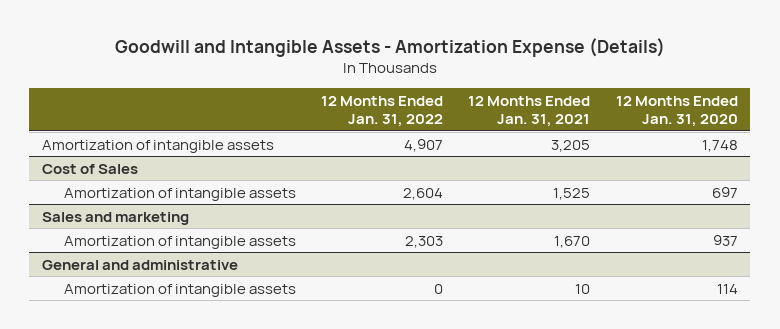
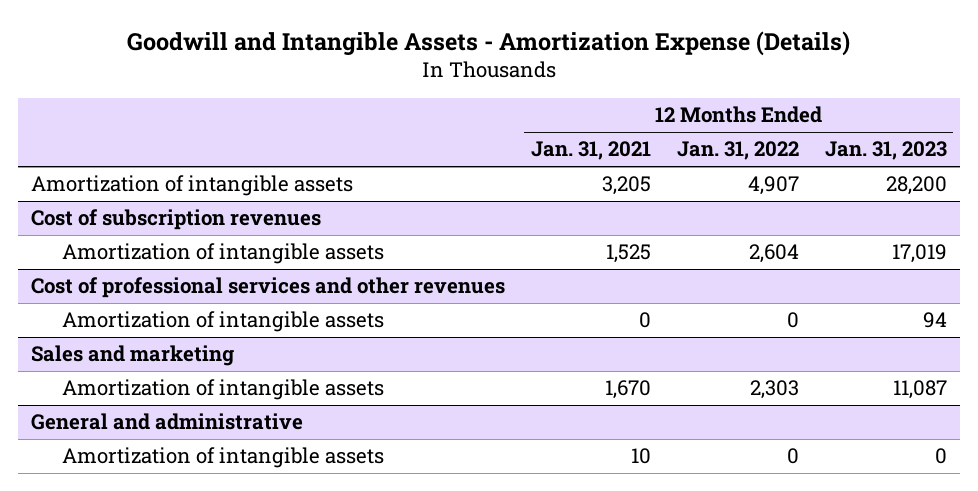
- | 12 Months Ended Jan. 31, 2022 | 12 Months Ended Jan. 31, 2021 | 12 Months Ended Jan. 31, 2020
+ | 12 Months Ended Jan. 31, 2021 | 12 Months Ended Jan. 31, 2022 | 12 Months Ended Jan. 31, 2023
- Cost of Sales
+ Cost of subscription revenues
+ Cost of professional services and other revenues
+ Amortization of intangible assets | 0 | 0 | 94

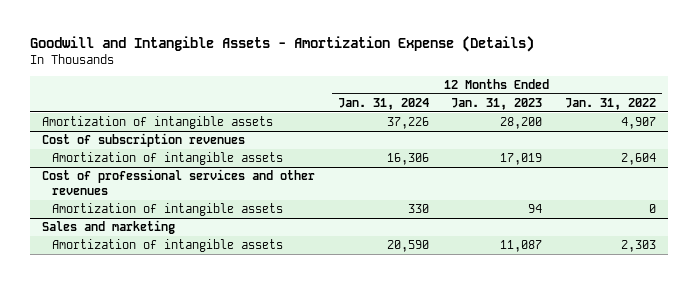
- | 12 Months Ended Jan. 31, 2021 | 12 Months Ended Jan. 31, 2022 | 12 Months Ended Jan. 31, 2023
+ | 12 Months Ended Jan. 31, 2024 | 12 Months Ended Jan. 31, 2023 | 12 Months Ended Jan. 31, 2022
- General and administrative
- Amortization of intangible assets | 10 | 0 | 0

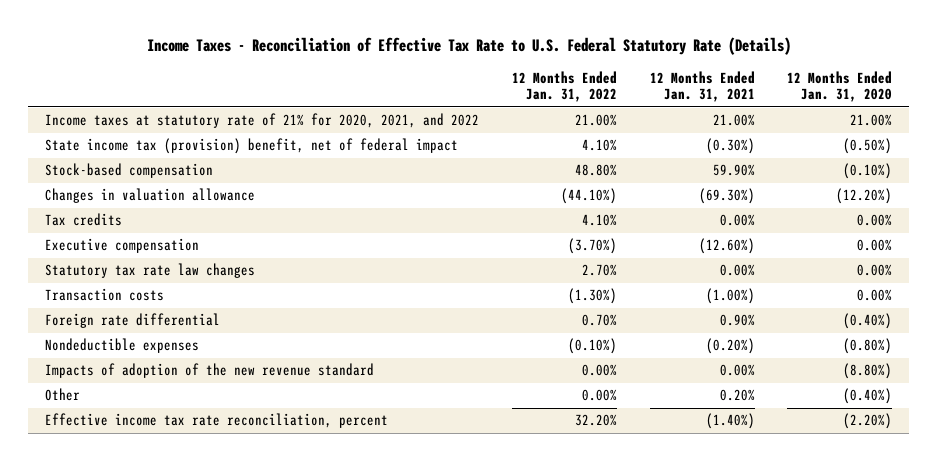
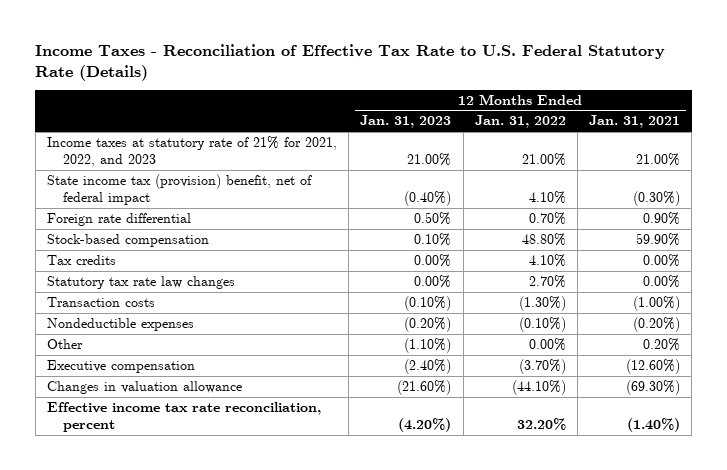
- | 12 Months Ended Jan. 31, 2022 | 12 Months Ended Jan. 31, 2021 | 12 Months Ended Jan. 31, 2020
+ | 12 Months Ended Jan. 31, 2023 | 12 Months Ended Jan. 31, 2022 | 12 Months Ended Jan. 31, 2021
- Income taxes at statutory rate of 21% for 2020, 2021, and 2022 | 21.00% | 21.00% | 21.00%
+ Income taxes at statutory rate of 21% for 2021, 2022, and 2023 | 21.00% | 21.00% | 21.00%
moved up: Foreign rate differential | 0.50% | 0.70% | 0.90%
- Impacts of adoption of the new revenue standard | 0.00% | 0.00% | (8.80%)
moved down: Executive compensation | (2.40%) | (3.70%) | (12.60%)
moved down: Changes in valuation allowance | (21.60%) | (44.10%) | (69.30%)

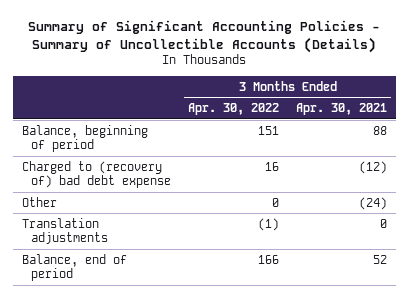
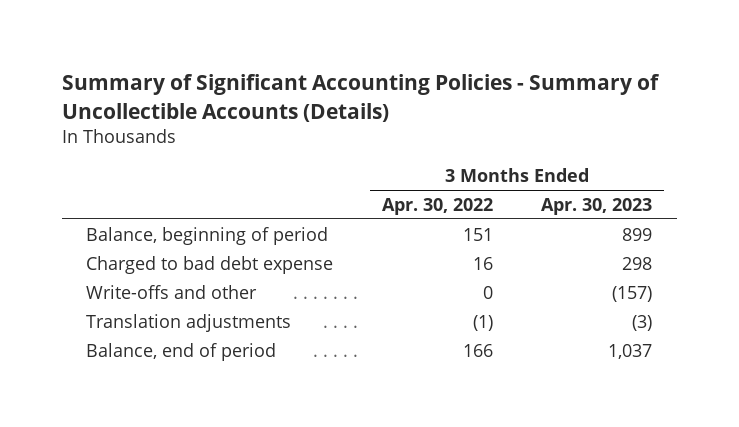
- | 3 Months Ended Apr. 30, 2022 | 3 Months Ended Apr. 30, 2021
+ | 3 Months Ended Apr. 30, 2022 | 3 Months Ended Apr. 30, 2023
- Charged to (recovery of) bad debt expense | 16 | (12)
- Other | 0 | (24)
+ Charged to bad debt expense | 16 | 298
+ Write-offs and other | 0 | (157)

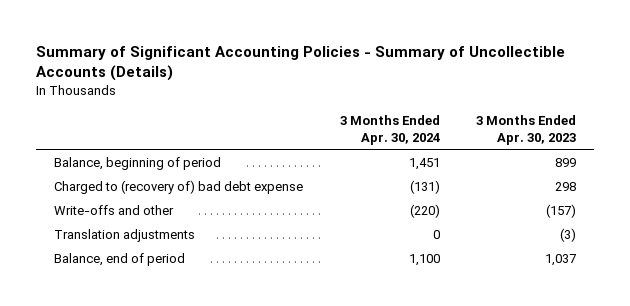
- | 3 Months Ended Apr. 30, 2022 | 3 Months Ended Apr. 30, 2023
+ | 3 Months Ended Apr. 30, 2024 | 3 Months Ended Apr. 30, 2023
- Charged to bad debt expense | 16 | 298
+ Charged to (recovery of) bad debt expense | (131) | 298

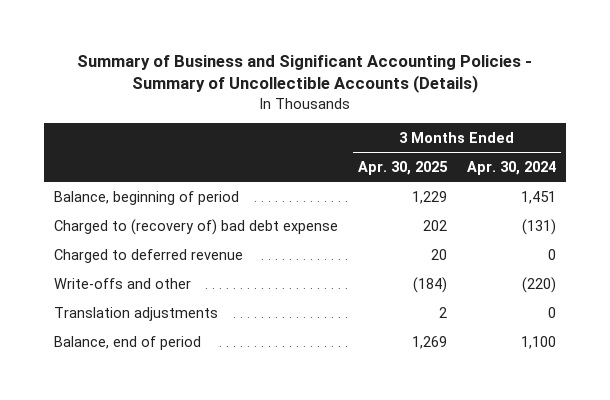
- Summary of Significant Accounting Policies - Summary of Uncollectible Accounts (Details)
+ Summary of Business and Significant Accounting Policies - Summary of Uncollectible Accounts (Details)
- | 3 Months Ended Apr. 30, 2024 | 3 Months Ended Apr. 30, 2023
+ | 3 Months Ended Apr. 30, 2025 | 3 Months Ended Apr. 30, 2024
+ Charged to deferred revenue | 20 | 0

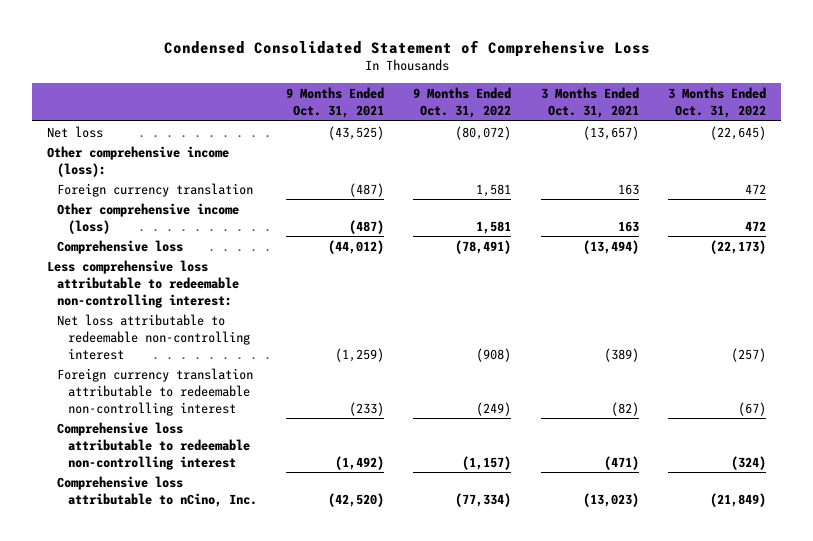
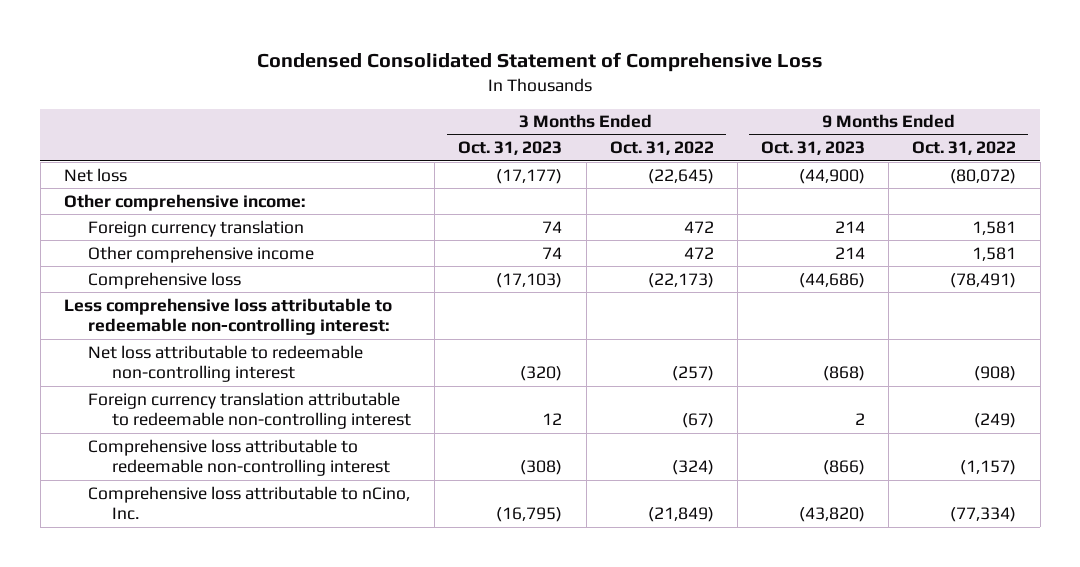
- | 9 Months Ended Oct. 31, 2021 | 9 Months Ended Oct. 31, 2022 | 3 Months Ended Oct. 31, 2021 | 3 Months Ended Oct. 31, 2022
+ | 3 Months Ended Oct. 31, 2023 | 3 Months Ended Oct. 31, 2022 | 9 Months Ended Oct. 31, 2023 | 9 Months Ended Oct. 31, 2022
- Other comprehensive income (loss):
+ Other comprehensive income:
- Other comprehensive income (loss) | (487) | 1,581 | 163 | 472
+ Other comprehensive income | 74 | 472 | 214 | 1,581

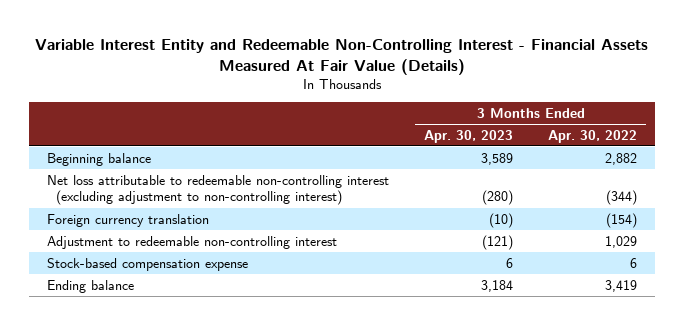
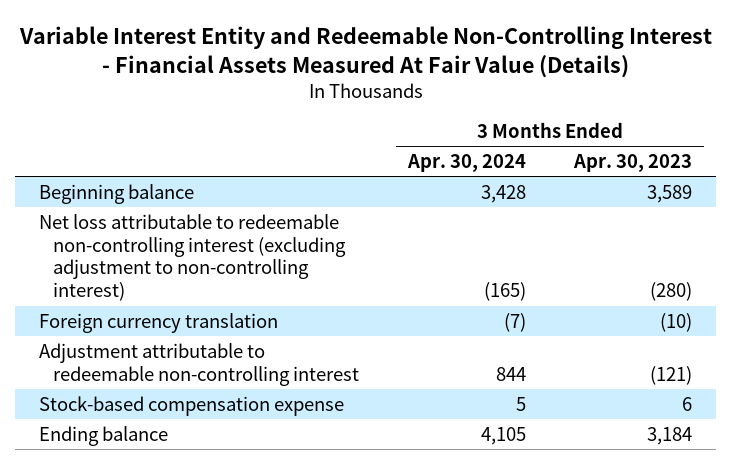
- | 3 Months Ended Apr. 30, 2023 | 3 Months Ended Apr. 30, 2022
+ | 3 Months Ended Apr. 30, 2024 | 3 Months Ended Apr. 30, 2023
- Adjustment to redeemable non-controlling interest | (121) | 1,029
+ Adjustment attributable to redeemable non-controlling interest | 844 | (121)

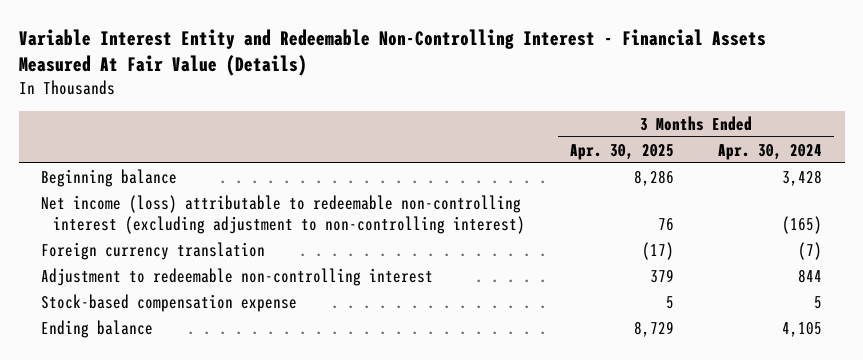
- | 3 Months Ended Apr. 30, 2024 | 3 Months Ended Apr. 30, 2023
+ | 3 Months Ended Apr. 30, 2025 | 3 Months Ended Apr. 30, 2024
- Net loss attributable to redeemable non-controlling interest (excluding adjustment to non-controlling interest) | (165) | (280)
+ Net income (loss) attributable to redeemable non-controlling interest (excluding adjustment to non-controlling interest) | 76 | (165)
- Adjustment attributable to redeemable non-controlling interest | 844 | (121)
+ Adjustment to redeemable non-controlling interest | 379 | 844

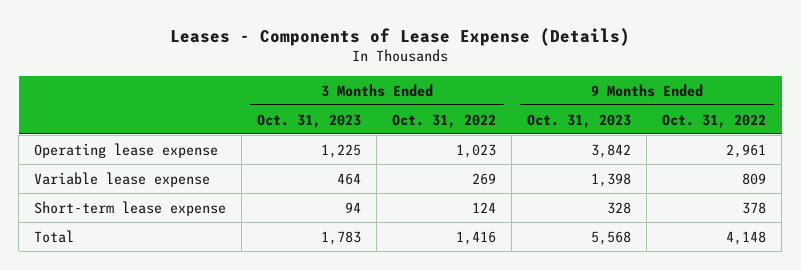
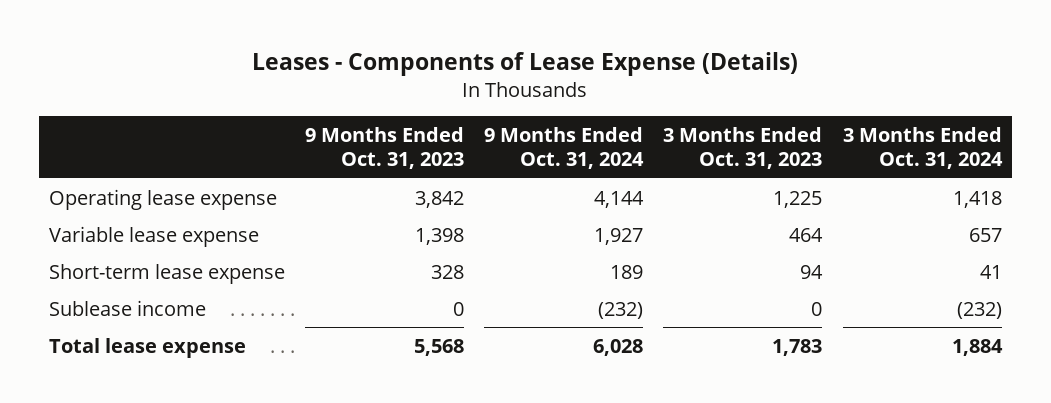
- | 3 Months Ended Oct. 31, 2023 | 3 Months Ended Oct. 31, 2022 | 9 Months Ended Oct. 31, 2023 | 9 Months Ended Oct. 31, 2022
+ | 9 Months Ended Oct. 31, 2023 | 9 Months Ended Oct. 31, 2024 | 3 Months Ended Oct. 31, 2023 | 3 Months Ended Oct. 31, 2024
- Total | 1,783 | 1,416 | 5,568 | 4,148
+ Sublease income | 0 | (232) | 0 | (232)
+ Total lease expense | 5,568 | 6,028 | 1,783 | 1,884

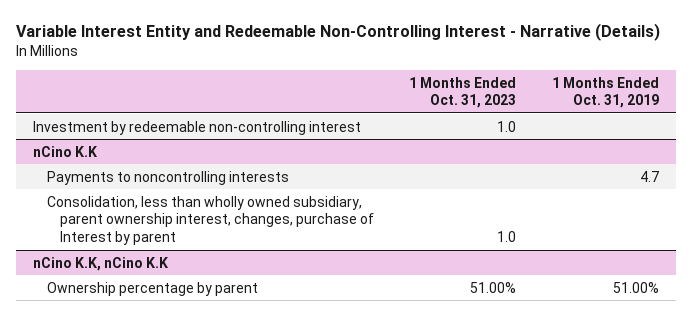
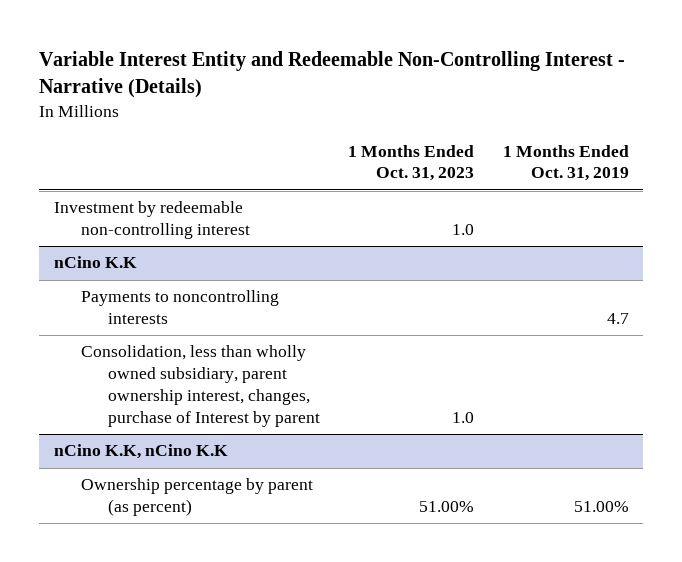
@ nCino K.K, nCino K.K
- Ownership percentage by parent | 51.00% | 51.00%
+ Ownership percentage by parent (as percent) | 51.00% | 51.00%

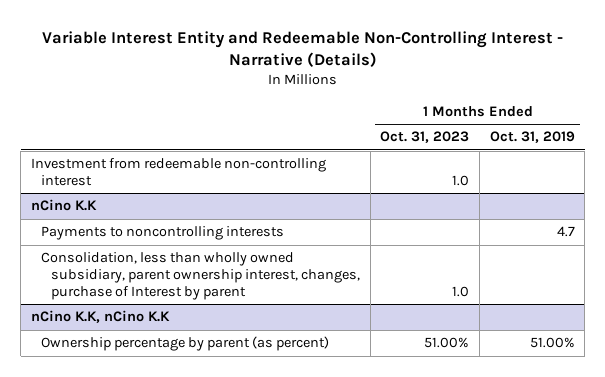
- Investment by redeemable non-controlling interest | 1.0 |
+ Investment from redeemable non-controlling interest | 1.0 |

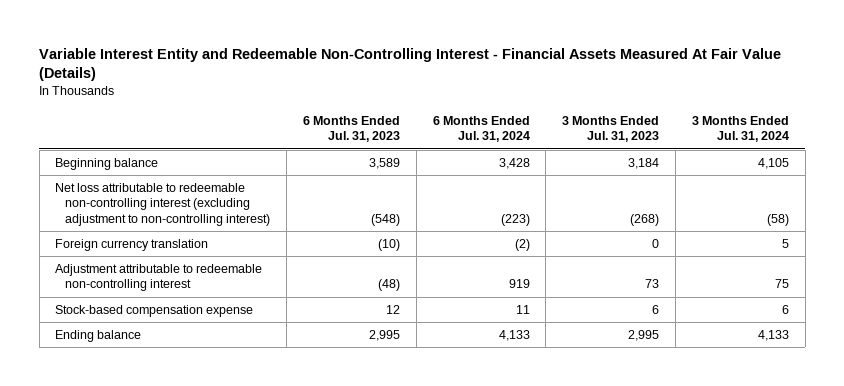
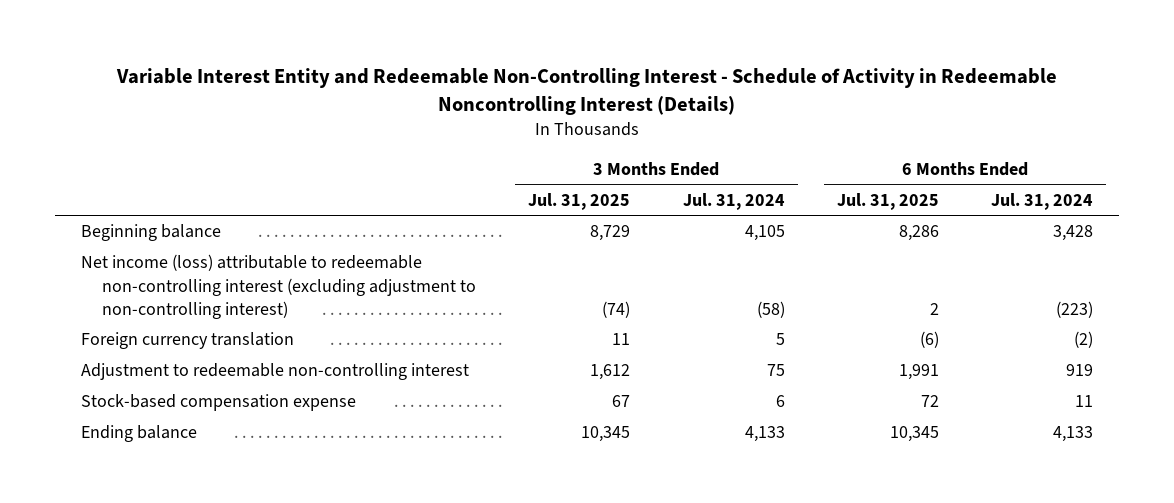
- Variable Interest Entity and Redeemable Non-Controlling Interest - Financial Assets Measured At Fair Value (Details)
+ Variable Interest Entity and Redeemable Non-Controlling Interest - Schedule of Activity in Redeemable Noncontrolling Interest (Details)
- | 6 Months Ended Jul. 31, 2023 | 6 Months Ended Jul. 31, 2024 | 3 Months Ended Jul. 31, 2023 | 3 Months Ended Jul. 31, 2024
+ | 3 Months Ended Jul. 31, 2025 | 3 Months Ended Jul. 31, 2024 | 6 Months Ended Jul. 31, 2025 | 6 Months Ended Jul. 31, 2024
- Net loss attributable to redeemable non-controlling interest (excluding adjustment to non-controlling interest) | (548) | (223) | (268) | (58)
+ Net income (loss) attributable to redeemable non-controlling interest (excluding adjustment to non-controlling interest) | (74) | (58) | 2 | (223)
- Adjustment attributable to redeemable non-controlling interest | (48) | 919 | 73 | 75
+ Adjustment to redeemable non-controlling interest | 1,612 | 75 | 1,991 | 919

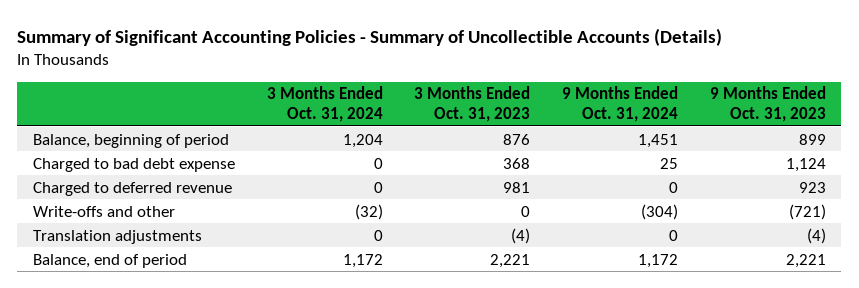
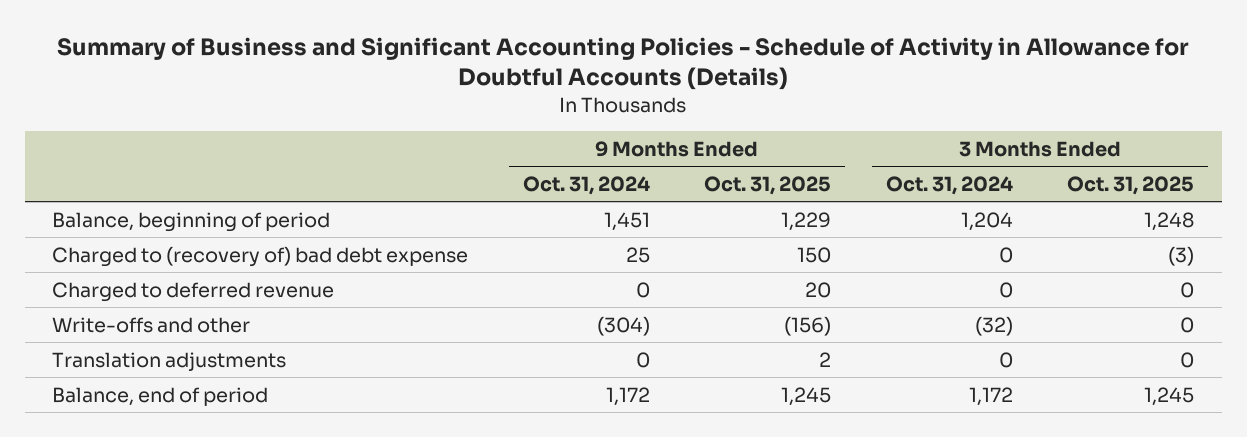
- Summary of Significant Accounting Policies - Summary of Uncollectible Accounts (Details)
+ Summary of Business and Significant Accounting Policies - Schedule of Activity in Allowance for Doubtful Accounts (Details)
- | 3 Months Ended Oct. 31, 2024 | 3 Months Ended Oct. 31, 2023 | 9 Months Ended Oct. 31, 2024 | 9 Months Ended Oct. 31, 2023
+ | 9 Months Ended Oct. 31, 2024 | 9 Months Ended Oct. 31, 2025 | 3 Months Ended Oct. 31, 2024 | 3 Months Ended Oct. 31, 2025
- Charged to bad debt expense | 0 | 368 | 25 | 1,124
+ Charged to (recovery of) bad debt expense | 25 | 150 | 0 | (3)

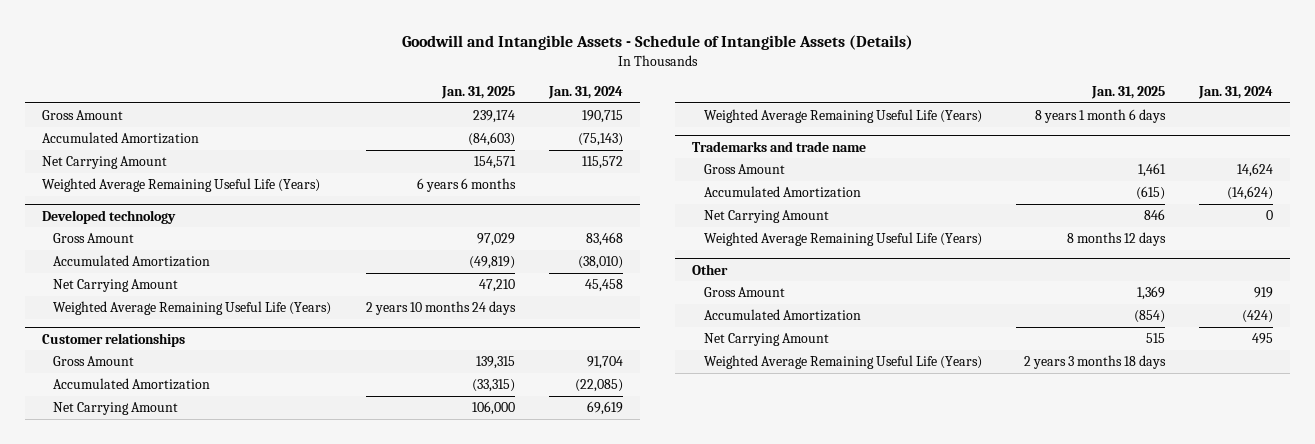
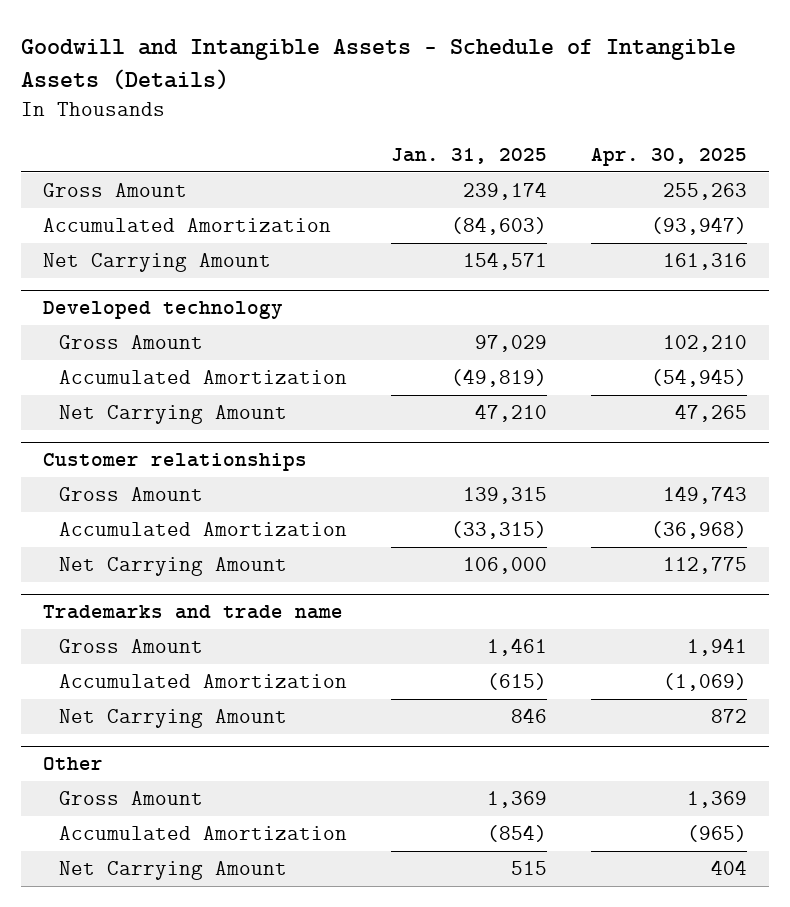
- | Jan. 31, 2025 | Jan. 31, 2024
+ | Jan. 31, 2025 | Apr. 30, 2025
- Weighted Average Remaining Useful Life (Years) | 6 years 6 months |
@ Developed technology
- Weighted Average Remaining Useful Life (Years) | 2 years 10 months 24 days |
@ Customer relationships
- Weighted Average Remaining Useful Life (Years) | 8 years 1 month 6 days |
@ Trademarks and trade name
- Weighted Average Remaining Useful Life (Years) | 8 months 12 days |
@ Other
- Weighted Average Remaining Useful Life (Years) | 2 years 3 months 18 days |

